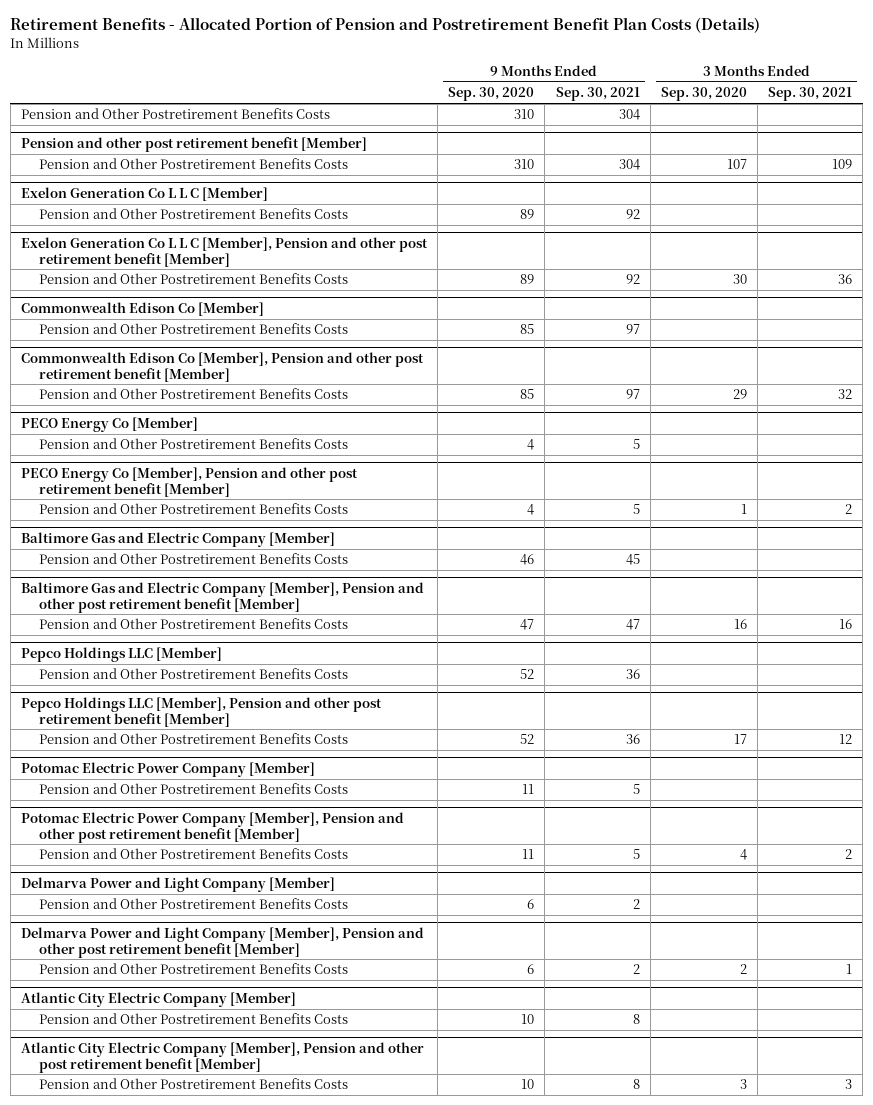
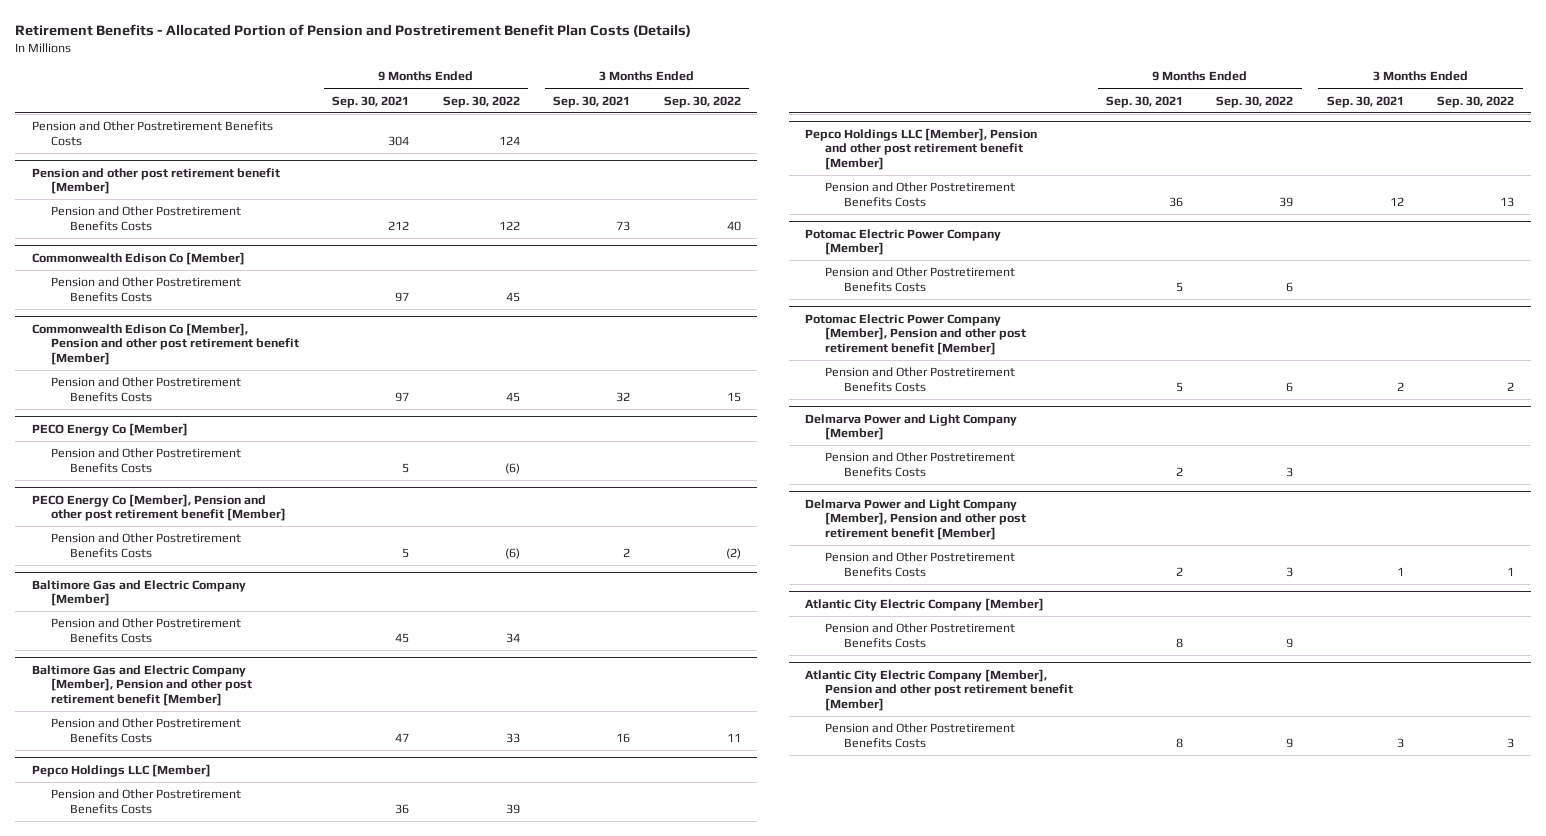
- | 9 Months Ended Sep. 30, 2020 | 9 Months Ended Sep. 30, 2021 | 3 Months Ended Sep. 30, 2020 | 3 Months Ended Sep. 30, 2021
+ | 9 Months Ended Sep. 30, 2021 | 9 Months Ended Sep. 30, 2022 | 3 Months Ended Sep. 30, 2021 | 3 Months Ended Sep. 30, 2022
@ Pension and other post retirement benefit [Member]
- Pension and Other Postretirement Benefits Costs | 310 | 304 | 107 | 109
- Exelon Generation Co L L C [Member]
- Pension and Other Postretirement Benefits Costs | 89 | 92 | |
- Exelon Generation Co L L C [Member], Pension and other post retirement benefit [Member]
- Pension and Other Postretirement Benefits Costs | 89 | 92 | 30 | 36
@ Pension and other post retirement benefit [Member]
+ Pension and Other Postretirement Benefits Costs | 212 | 122 | 73 | 40

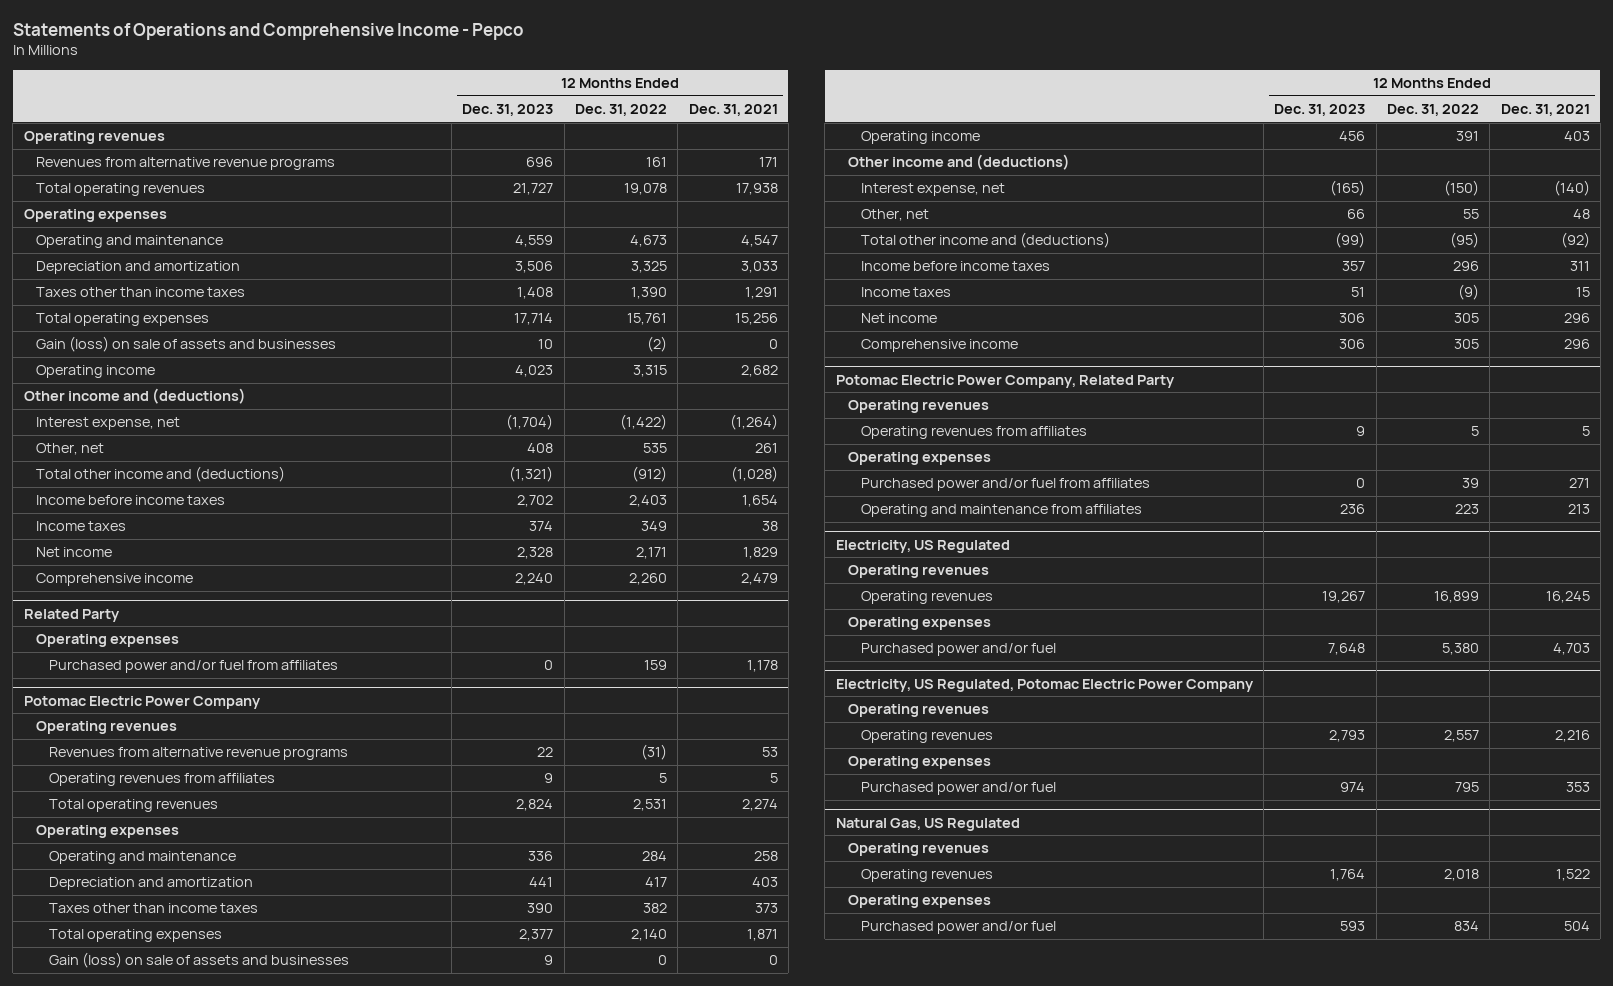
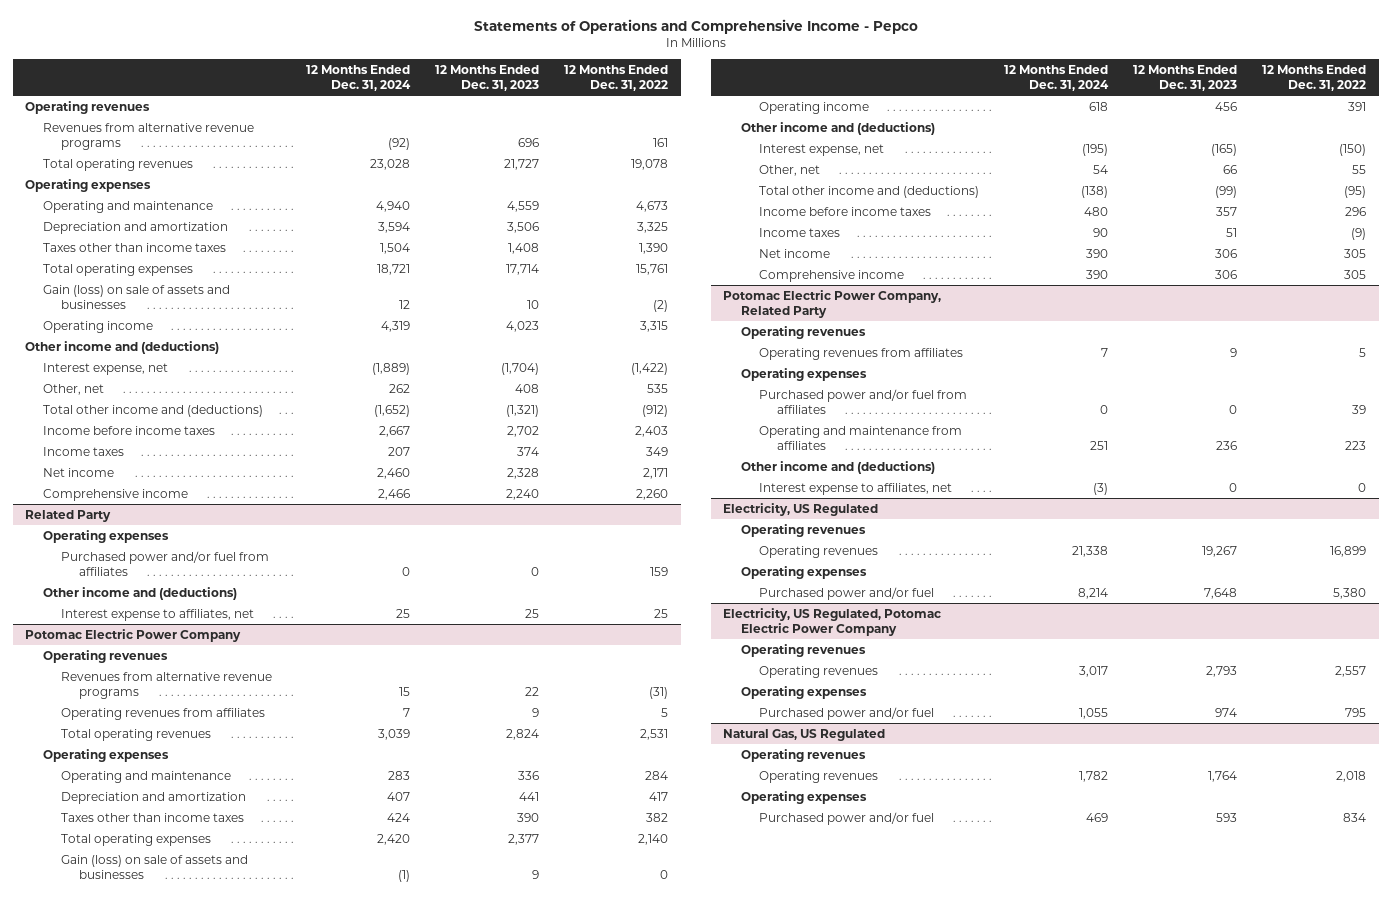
- | 12 Months Ended Dec. 31, 2023 | 12 Months Ended Dec. 31, 2022 | 12 Months Ended Dec. 31, 2021
+ | 12 Months Ended Dec. 31, 2024 | 12 Months Ended Dec. 31, 2023 | 12 Months Ended Dec. 31, 2022
@ Related Party
+ Other income and (deductions)
+ Interest expense to affiliates, net | 25 | 25 | 25
@ Potomac Electric Power Company, Related Party
+ Other income and (deductions)
+ Interest expense to affiliates, net | (3) | 0 | 0

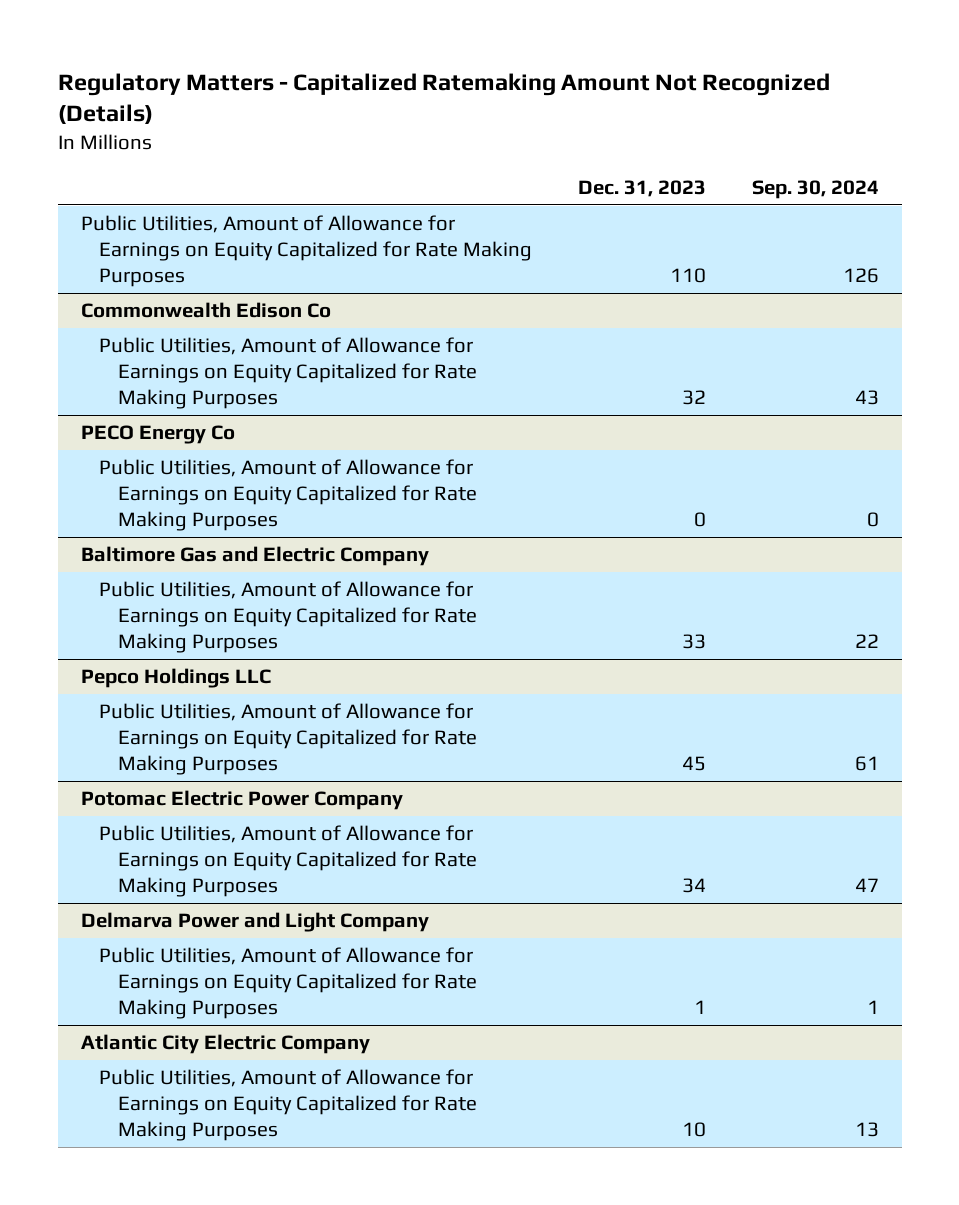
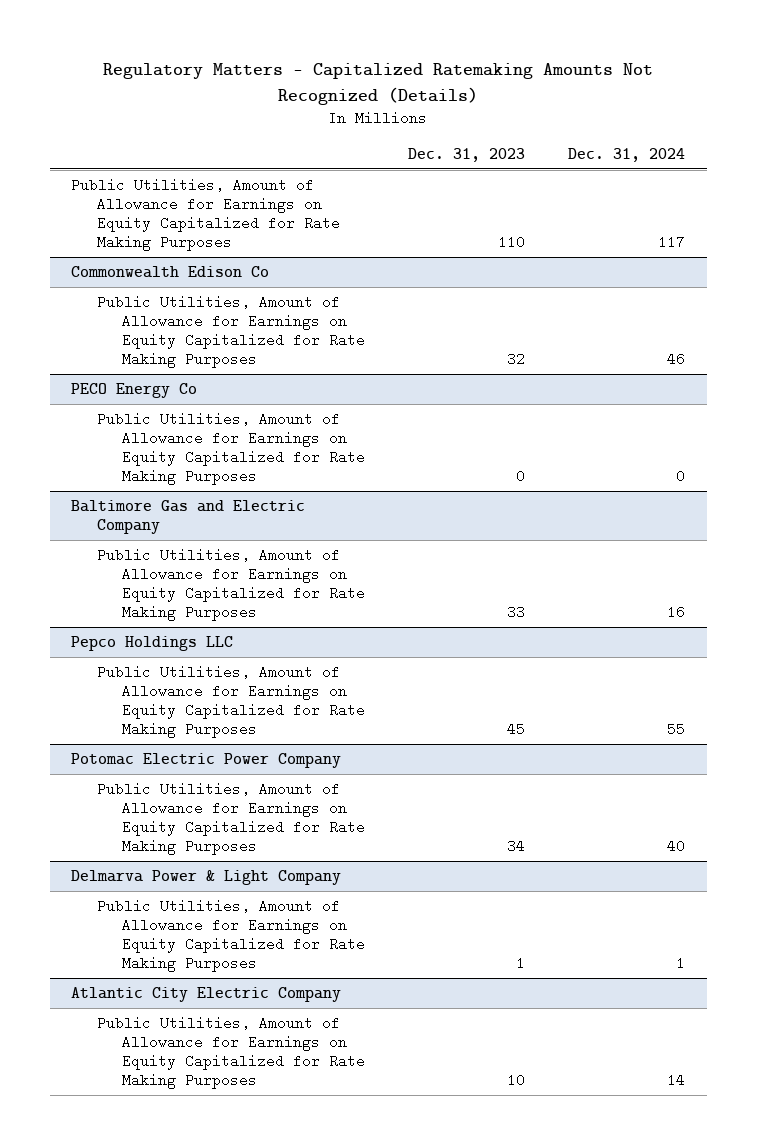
- Regulatory Matters - Capitalized Ratemaking Amount Not Recognized (Details)
+ Regulatory Matters - Capitalized Ratemaking Amounts Not Recognized (Details)
- | Dec. 31, 2023 | Sep. 30, 2024
+ | Dec. 31, 2023 | Dec. 31, 2024
- Delmarva Power and Light Company
+ Delmarva Power & Light Company

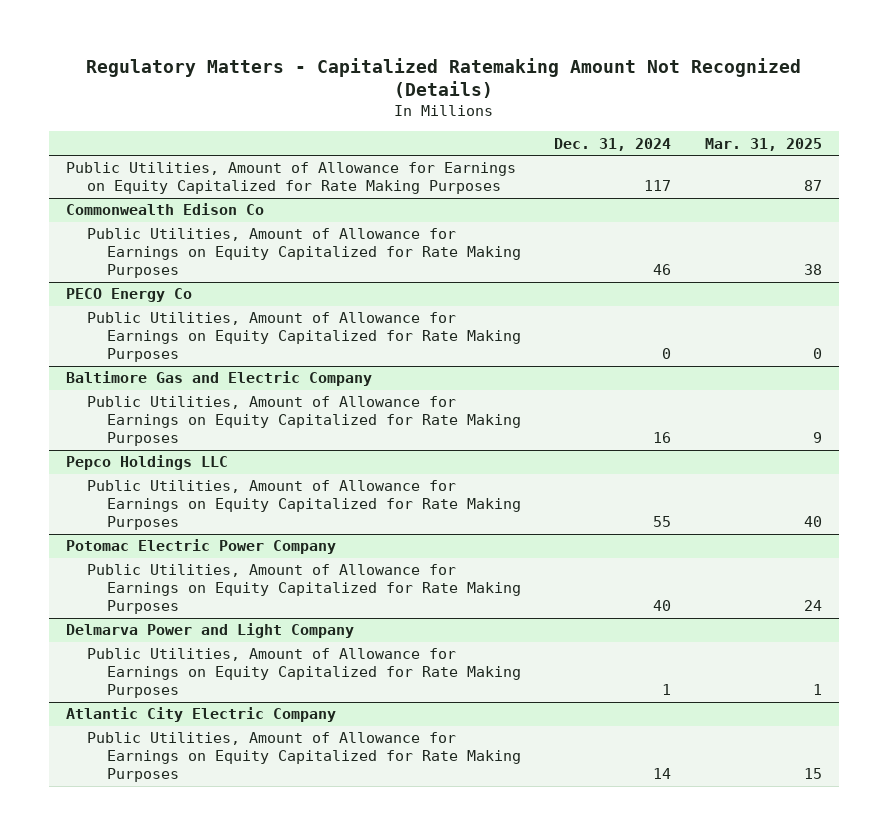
- Regulatory Matters - Capitalized Ratemaking Amounts Not Recognized (Details)
+ Regulatory Matters - Capitalized Ratemaking Amount Not Recognized (Details)
- | Dec. 31, 2023 | Dec. 31, 2024
+ | Dec. 31, 2024 | Mar. 31, 2025
- Delmarva Power & Light Company
+ Delmarva Power and Light Company

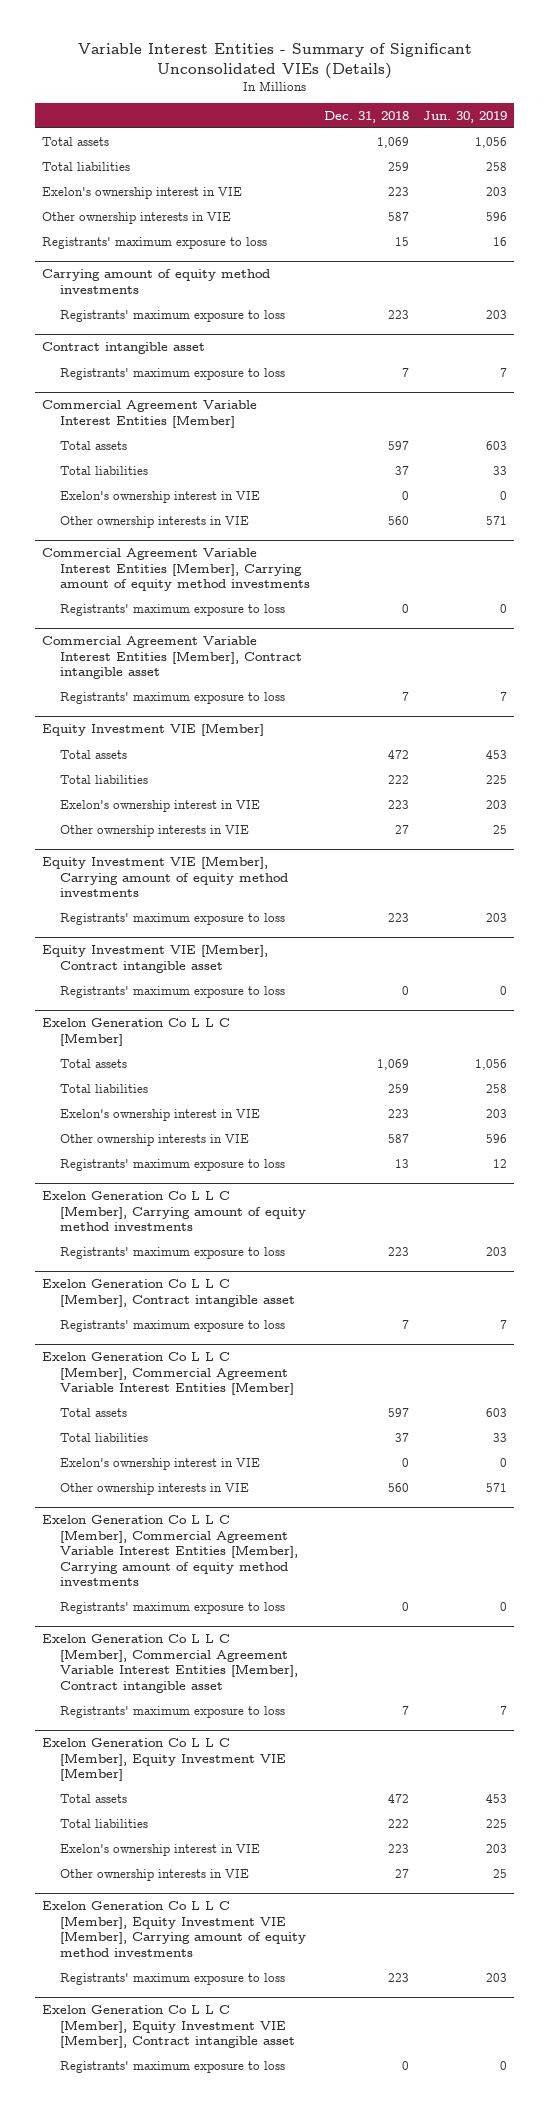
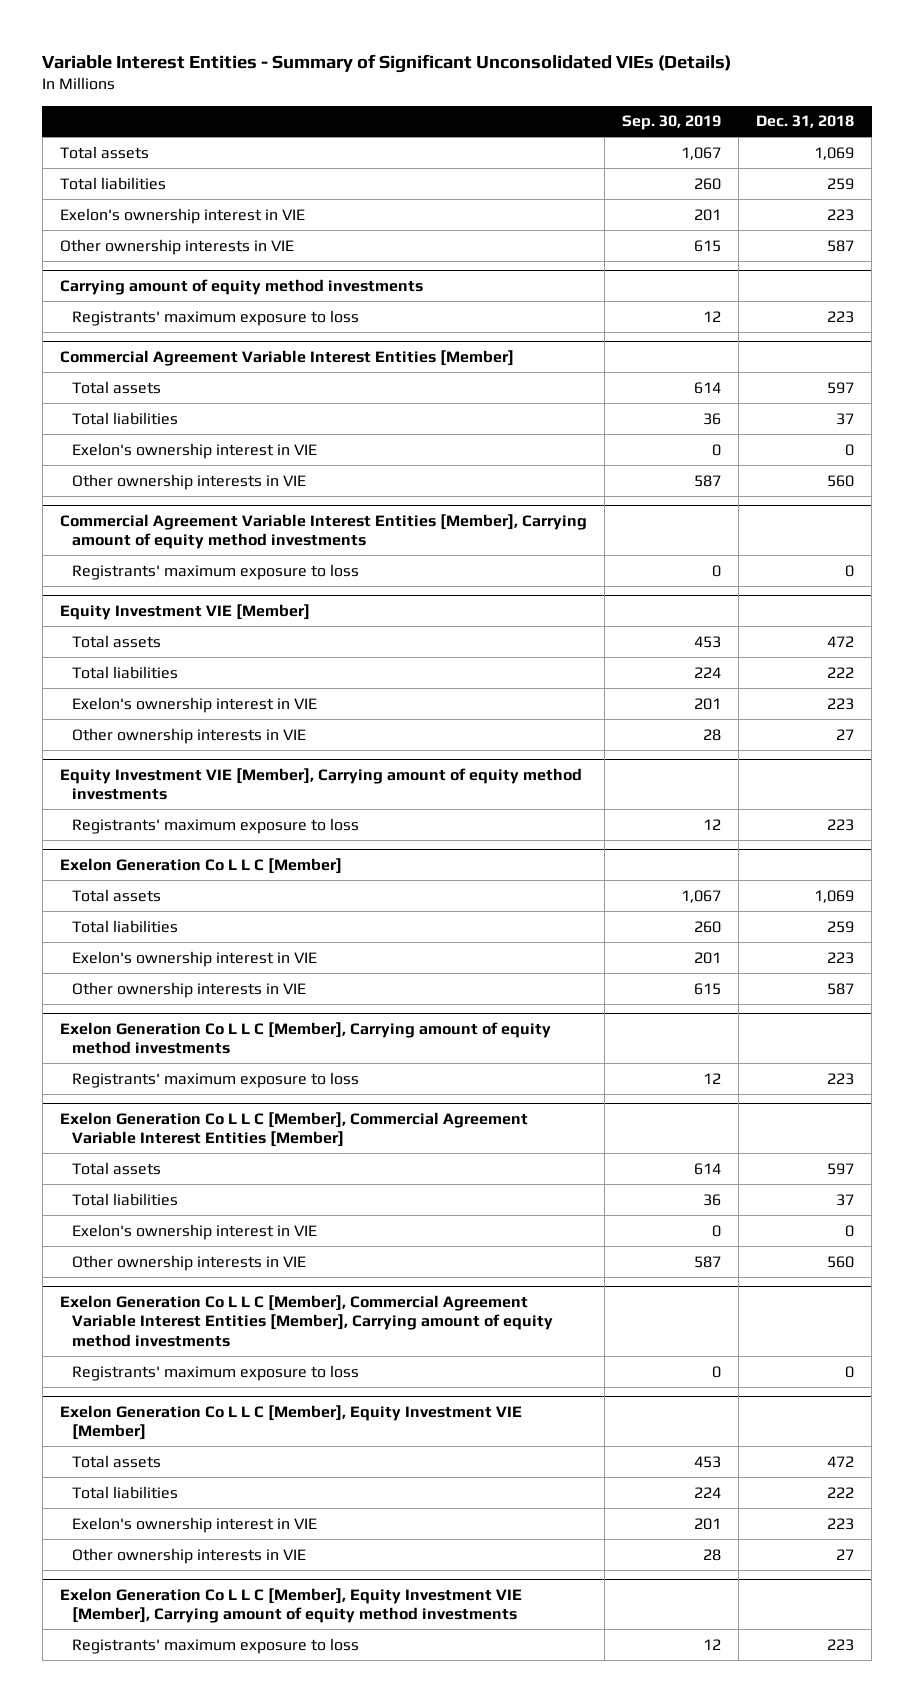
- | Dec. 31, 2018 | Jun. 30, 2019
+ | Sep. 30, 2019 | Dec. 31, 2018
- Registrants' maximum exposure to loss | 15 | 16
- Contract intangible asset
- Registrants' maximum exposure to loss | 7 | 7
- Commercial Agreement Variable Interest Entities [Member], Contract intangible asset
- Registrants' maximum exposure to loss | 7 | 7
- Equity Investment VIE [Member], Contract intangible asset
- Registrants' maximum exposure to loss | 0 | 0
@ Exelon Generation Co L L C [Member]
- Registrants' maximum exposure to loss | 13 | 12
- Exelon Generation Co L L C [Member], Contract intangible asset
- Registrants' maximum exposure to loss | 7 | 7
- Exelon Generation Co L L C [Member], Commercial Agreement Variable Interest Entities [Member], Contract intangible asset
- Registrants' maximum exposure to loss | 7 | 7
- Exelon Generation Co L L C [Member], Equity Investment VIE [Member], Contract intangible asset
- Registrants' maximum exposure to loss | 0 | 0

